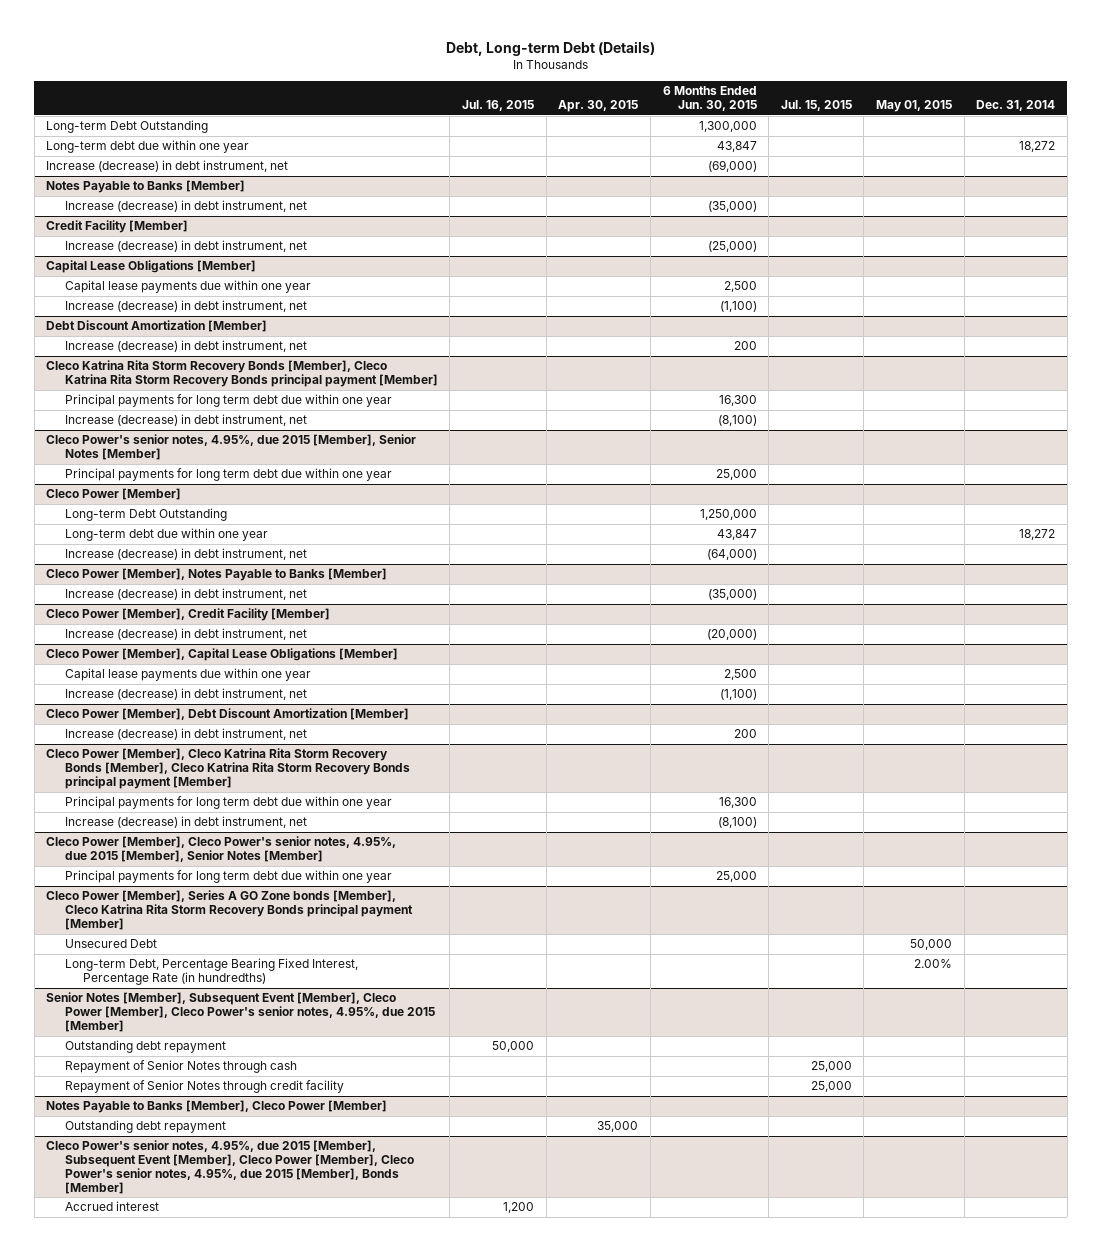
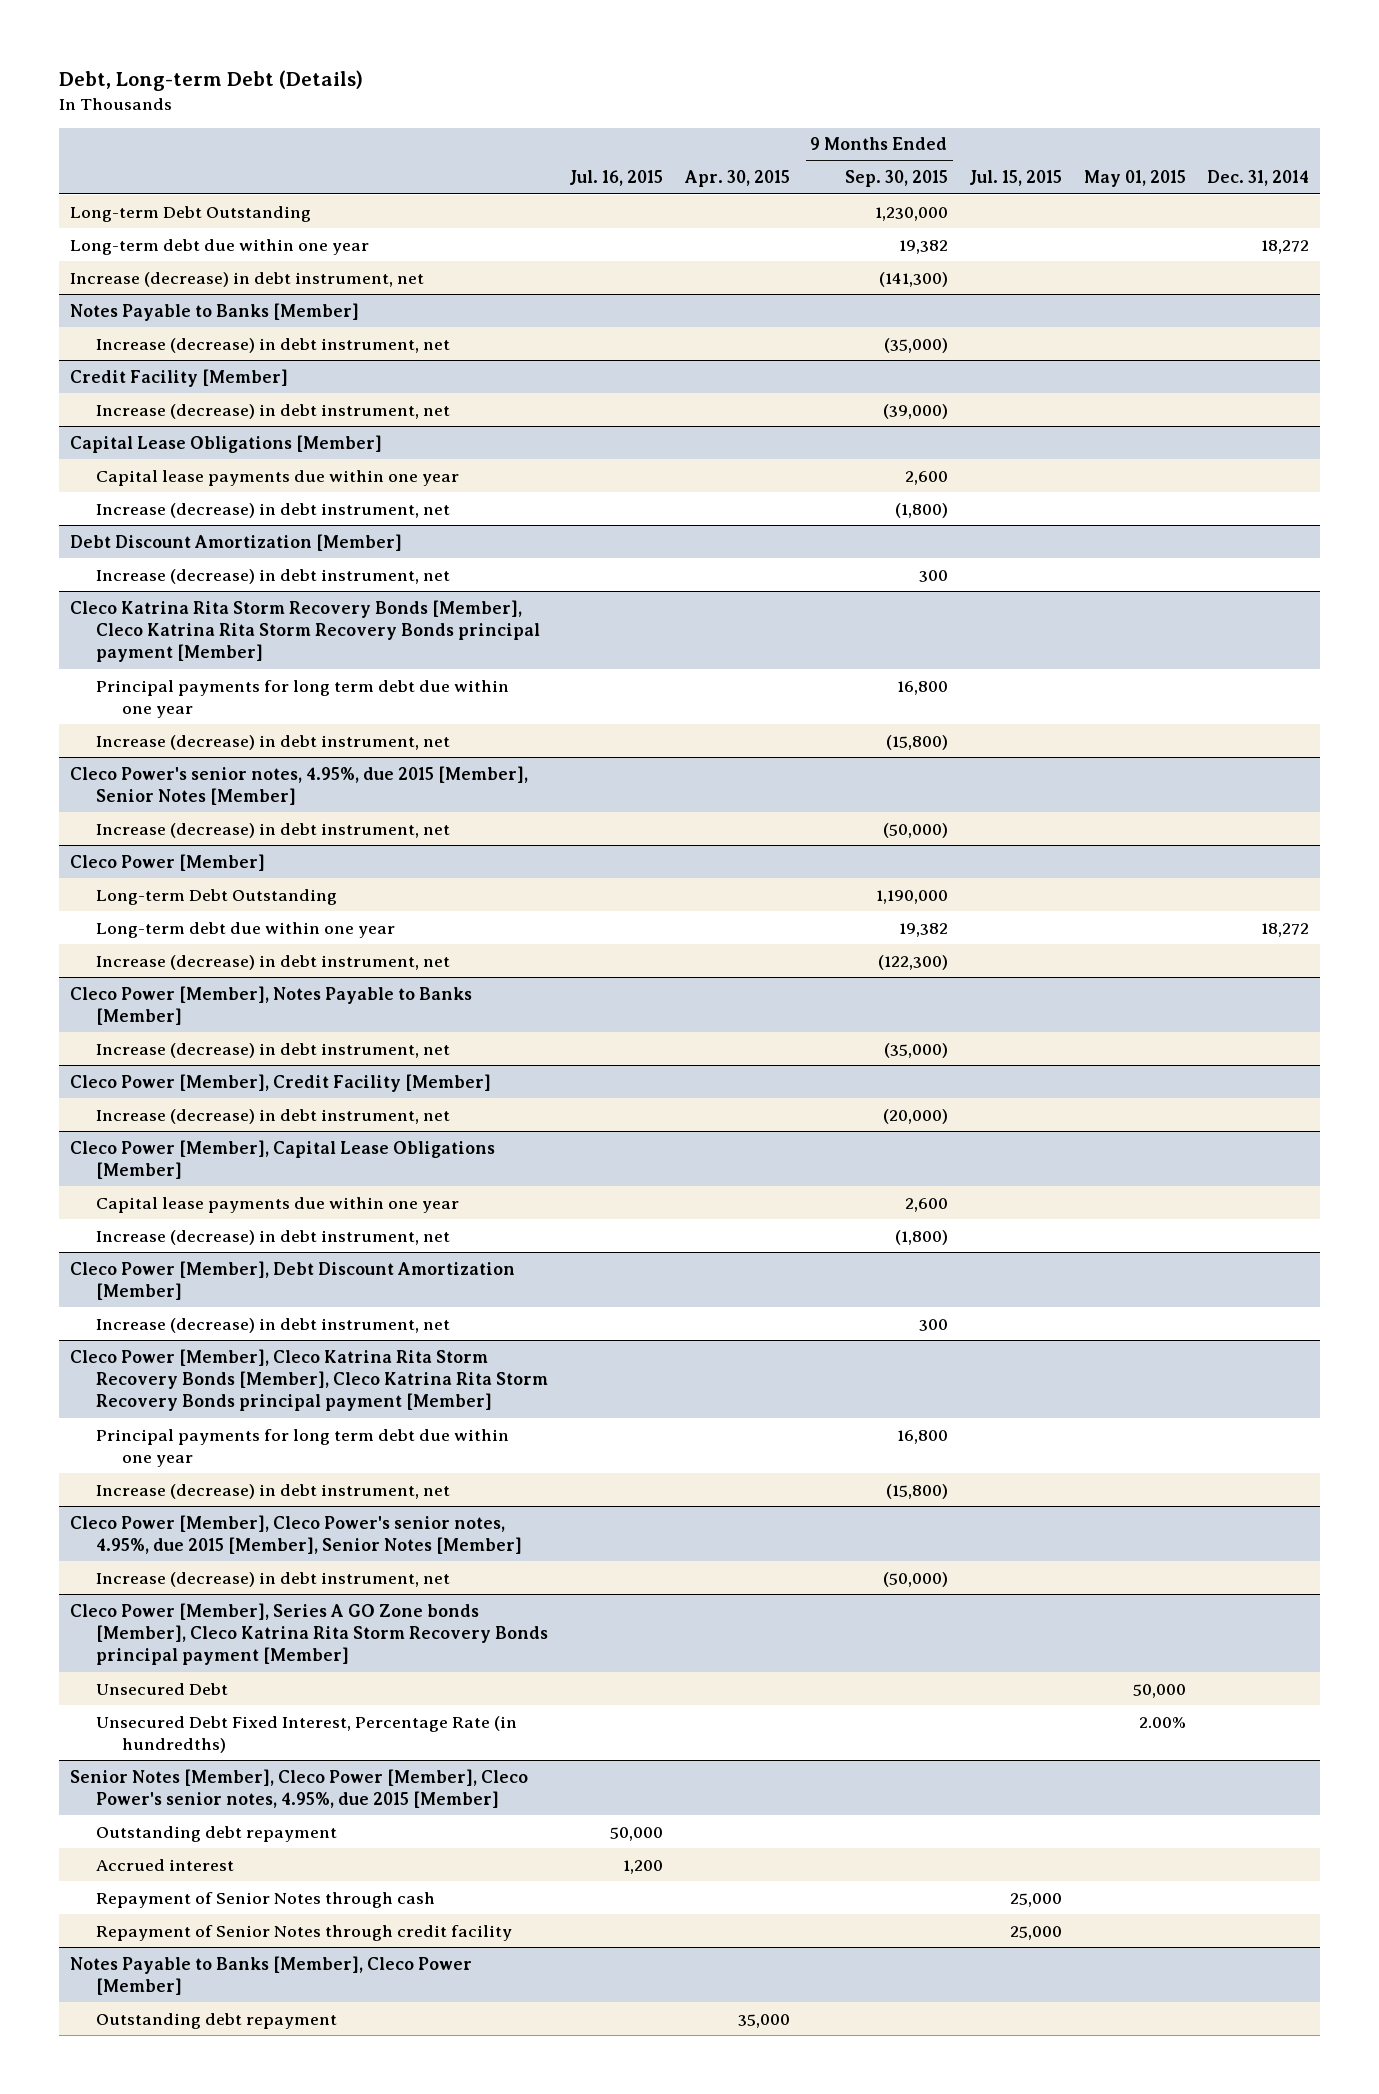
- | Jul. 16, 2015 | Apr. 30, 2015 | 6 Months Ended Jun. 30, 2015 | Jul. 15, 2015 | May 01, 2015 | Dec. 31, 2014
+ | Jul. 16, 2015 | Apr. 30, 2015 | 9 Months Ended Sep. 30, 2015 | Jul. 15, 2015 | May 01, 2015 | Dec. 31, 2014
@ Cleco Power's senior notes, 4.95%, due 2015 [Member], Senior Notes [Member]
- Principal payments for long term debt due within one year | | | 25,000 | | |
+ Increase (decrease) in debt instrument, net | | | (50,000) | | |
@ Cleco Power [Member], Cleco Power's senior notes, 4.95%, due 2015 [Member], Senior Notes [Member]
- Principal payments for long term debt due within one year | | | 25,000 | | |
+ Increase (decrease) in debt instrument, net | | | (50,000) | | |
@ Cleco Power [Member], Series A GO Zone bonds [Member], Cleco Katrina Rita Storm Recovery Bonds principal payment [Member]
- Long-term Debt, Percentage Bearing Fixed Interest, Percentage Rate (in hundredths) | | | | | 2.00% |
- Senior Notes [Member], Subsequent Event [Member], Cleco Power [Member], Cleco Power's senior notes, 4.95%, due 2015 [Member]
@ Cleco Power [Member], Series A GO Zone bonds [Member], Cleco Katrina Rita Storm Recovery Bonds principal payment [Member]
+ Unsecured Debt Fixed Interest, Percentage Rate (in hundredths) | | | | | 2.00% |
+ Senior Notes [Member], Cleco Power [Member], Cleco Power's senior notes, 4.95%, due 2015 [Member]
+ Accrued interest | 1,200 | | | | |
- Cleco Power's senior notes, 4.95%, due 2015 [Member], Subsequent Event [Member], Cleco Power [Member], Cleco Power's senior notes, 4.95%, due 2015 [Member], Bonds [Member]
- Accrued interest | 1,200 | | | | |

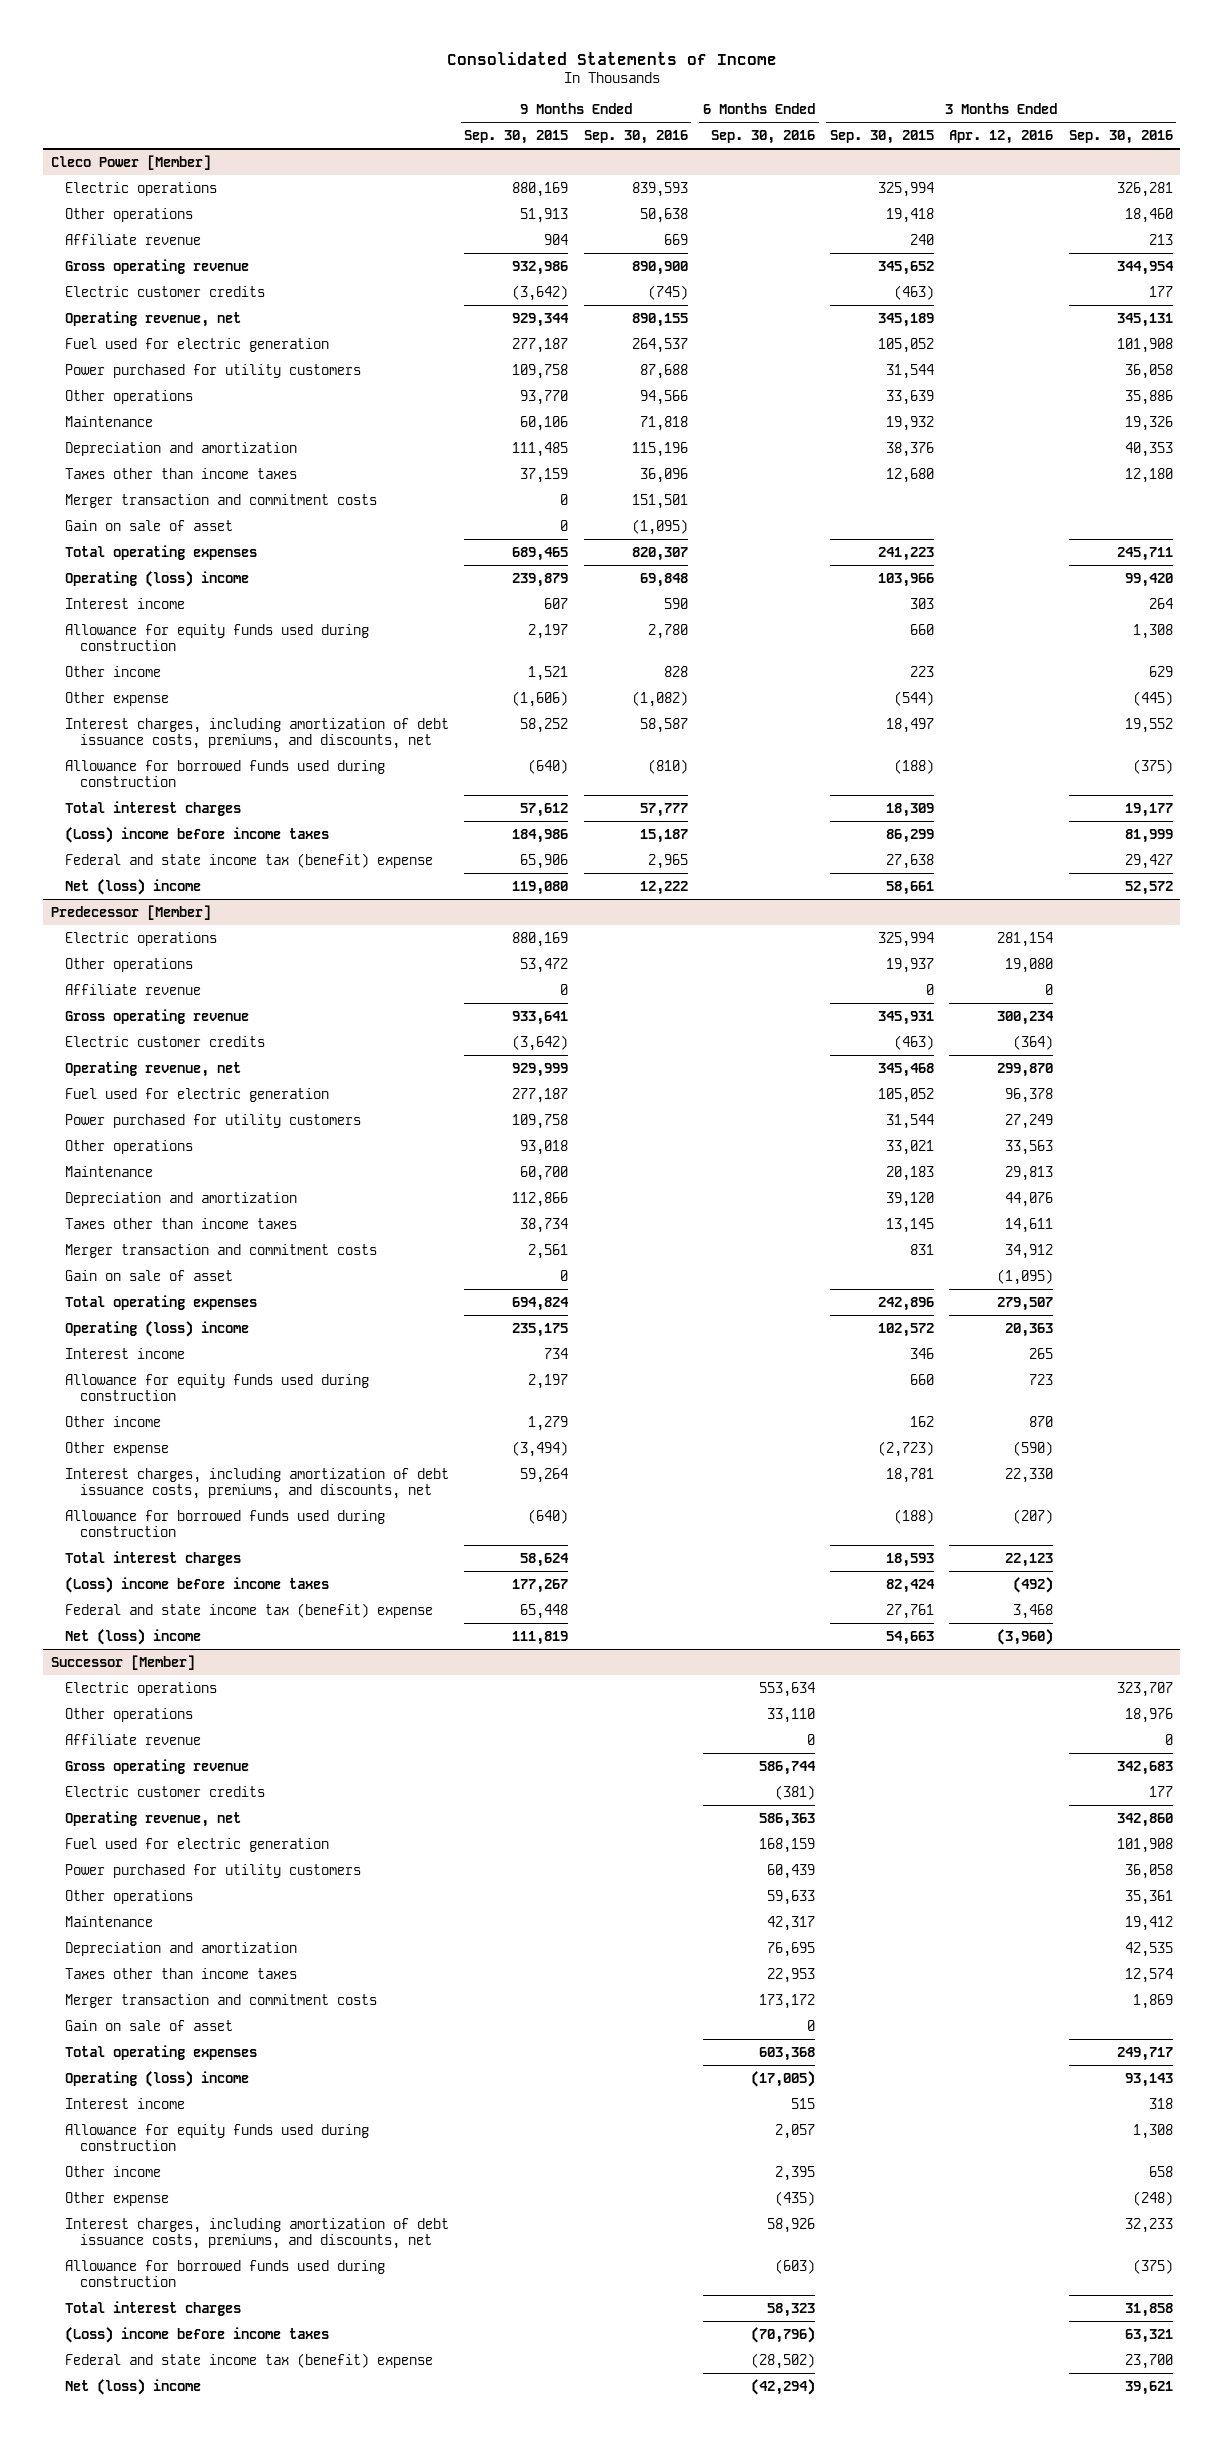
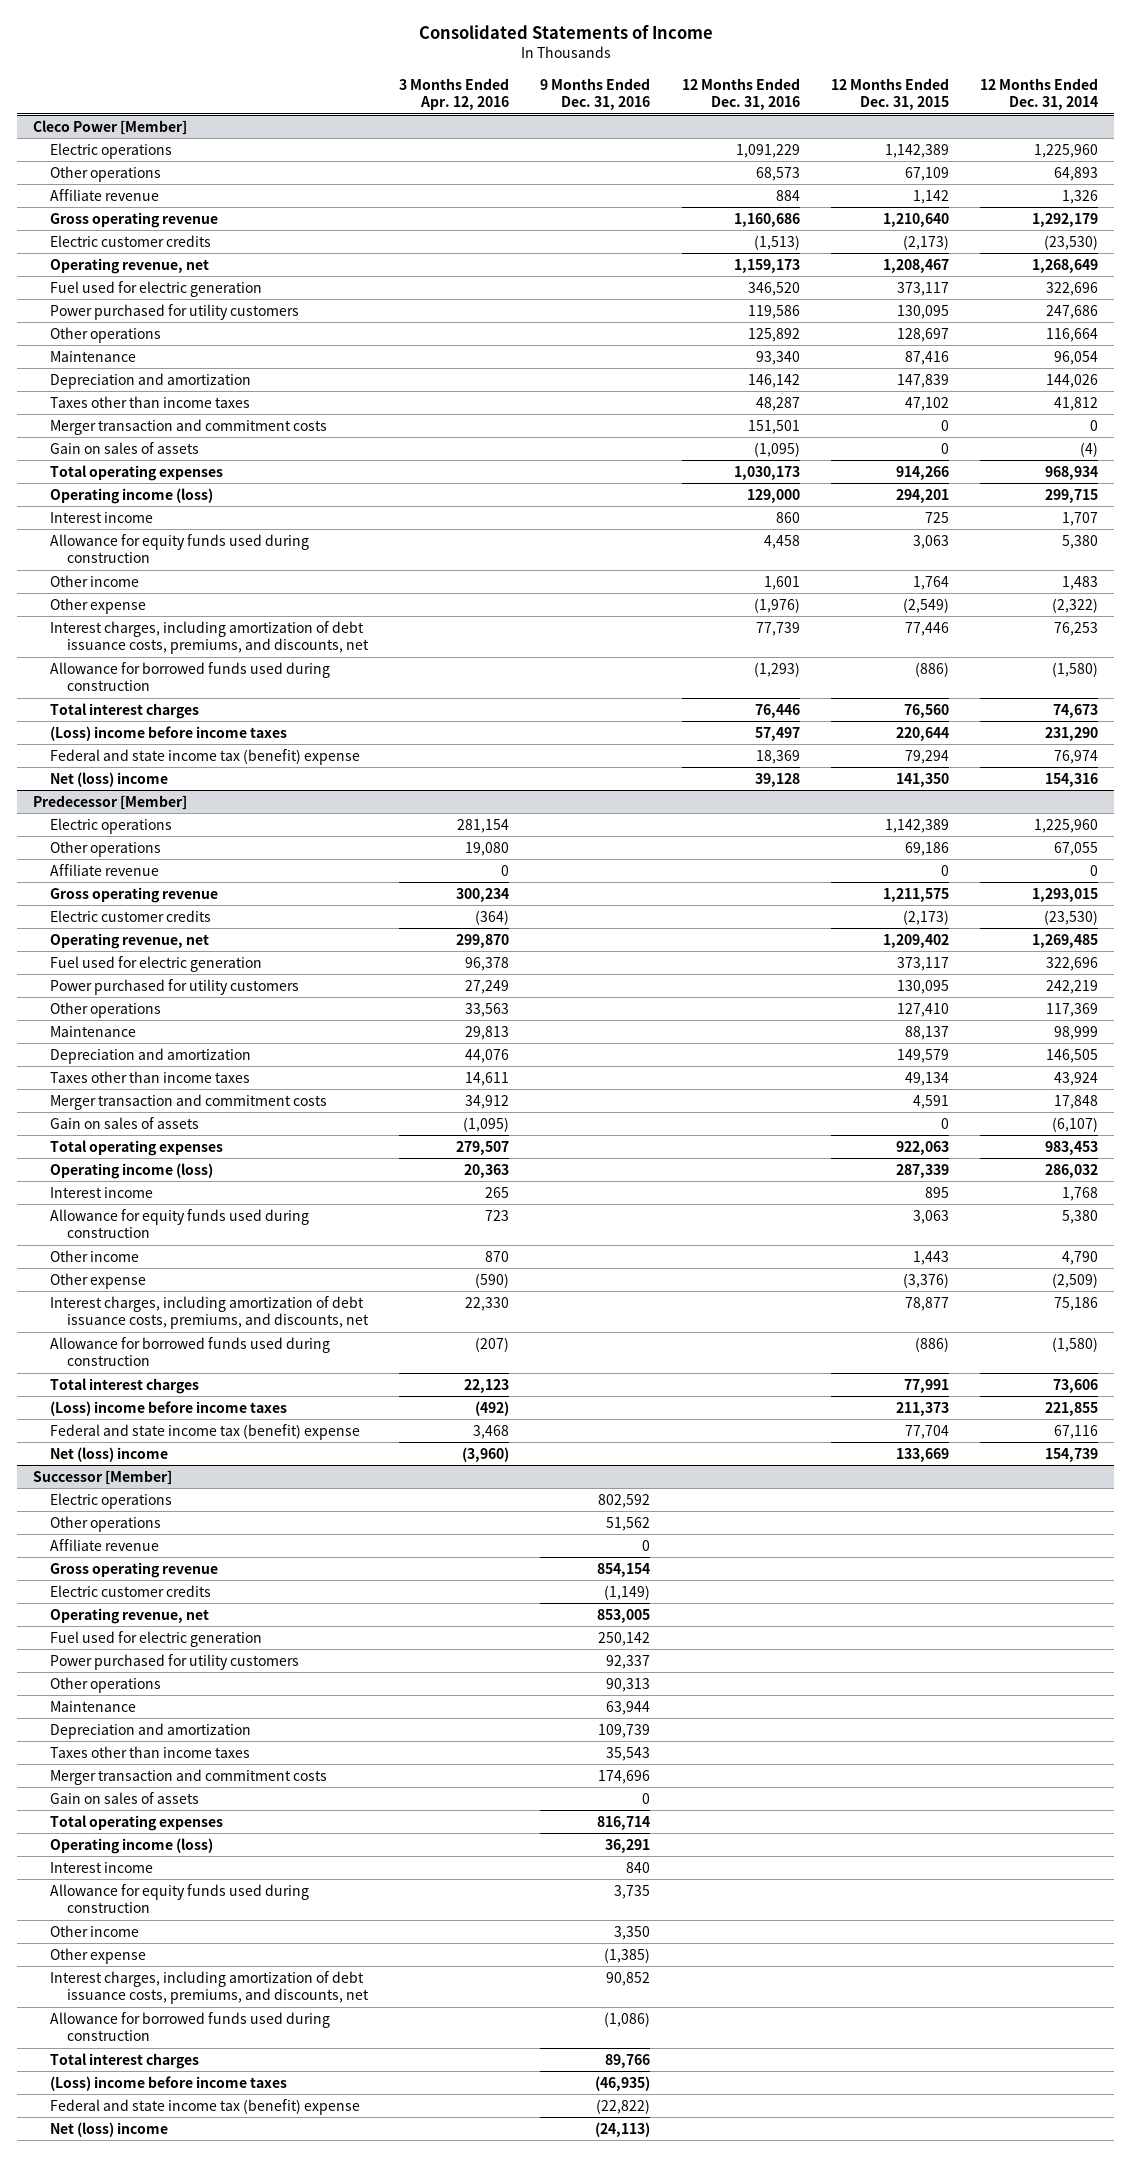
- | 9 Months Ended Sep. 30, 2015 | 9 Months Ended Sep. 30, 2016 | 6 Months Ended Sep. 30, 2016 | 3 Months Ended Sep. 30, 2015 | 3 Months Ended Apr. 12, 2016 | 3 Months Ended Sep. 30, 2016
+ | 3 Months Ended Apr. 12, 2016 | 9 Months Ended Dec. 31, 2016 | 12 Months Ended Dec. 31, 2016 | 12 Months Ended Dec. 31, 2015 | 12 Months Ended Dec. 31, 2014
@ Cleco Power [Member]
- Gain on sale of asset | 0 | (1,095) | | | |
+ Gain on sales of assets | | | (1,095) | 0 | (4)
- Operating (loss) income | 239,879 | 69,848 | | 103,966 | | 99,420
+ Operating income (loss) | | | 129,000 | 294,201 | 299,715
@ Predecessor [Member]
- Gain on sale of asset | 0 | | | | (1,095) |
+ Gain on sales of assets | (1,095) | | | 0 | (6,107)
- Operating (loss) income | 235,175 | | | 102,572 | 20,363 |
+ Operating income (loss) | 20,363 | | | 287,339 | 286,032
@ Successor [Member]
- Gain on sale of asset | | | 0 | | |
+ Gain on sales of assets | | 0 | | |
- Operating (loss) income | | | (17,005) | | | 93,143
+ Operating income (loss) | | 36,291 | | |

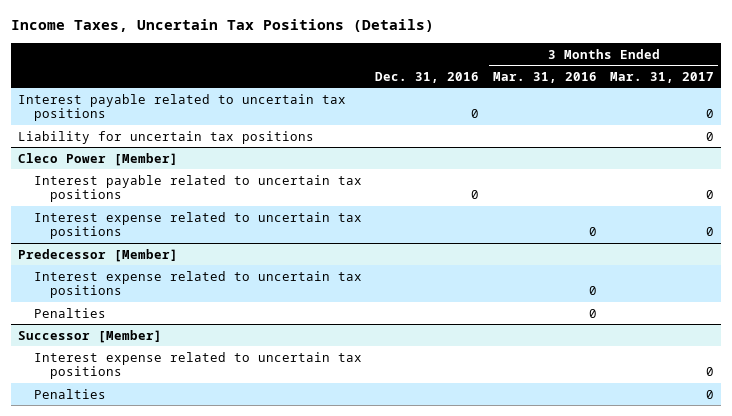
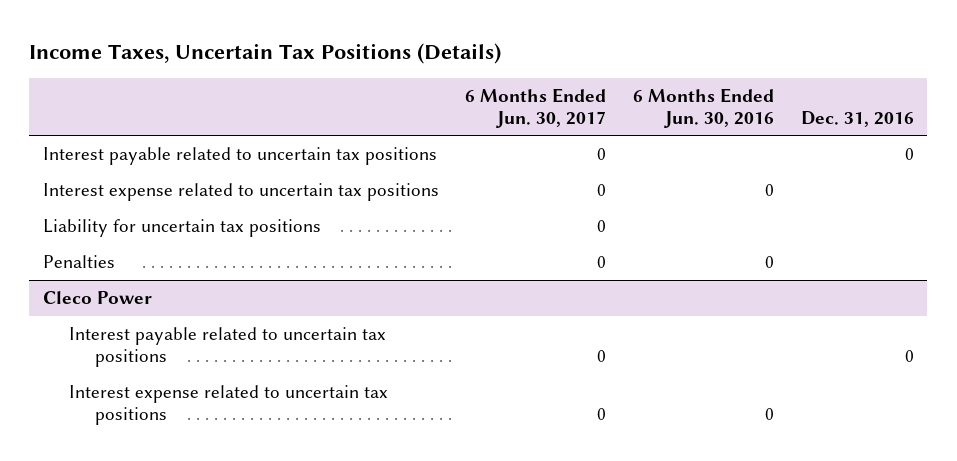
- | Dec. 31, 2016 | 3 Months Ended Mar. 31, 2016 | 3 Months Ended Mar. 31, 2017
+ | 6 Months Ended Jun. 30, 2017 | 6 Months Ended Jun. 30, 2016 | Dec. 31, 2016
+ Interest expense related to uncertain tax positions | 0 | 0 |
- Cleco Power [Member]
+ Penalties | 0 | 0 |
+ Cleco Power
- Predecessor [Member]
- Interest expense related to uncertain tax positions | | 0 |
- Penalties | | 0 |
- Successor [Member]
- Interest expense related to uncertain tax positions | | | 0
- Penalties | | | 0

